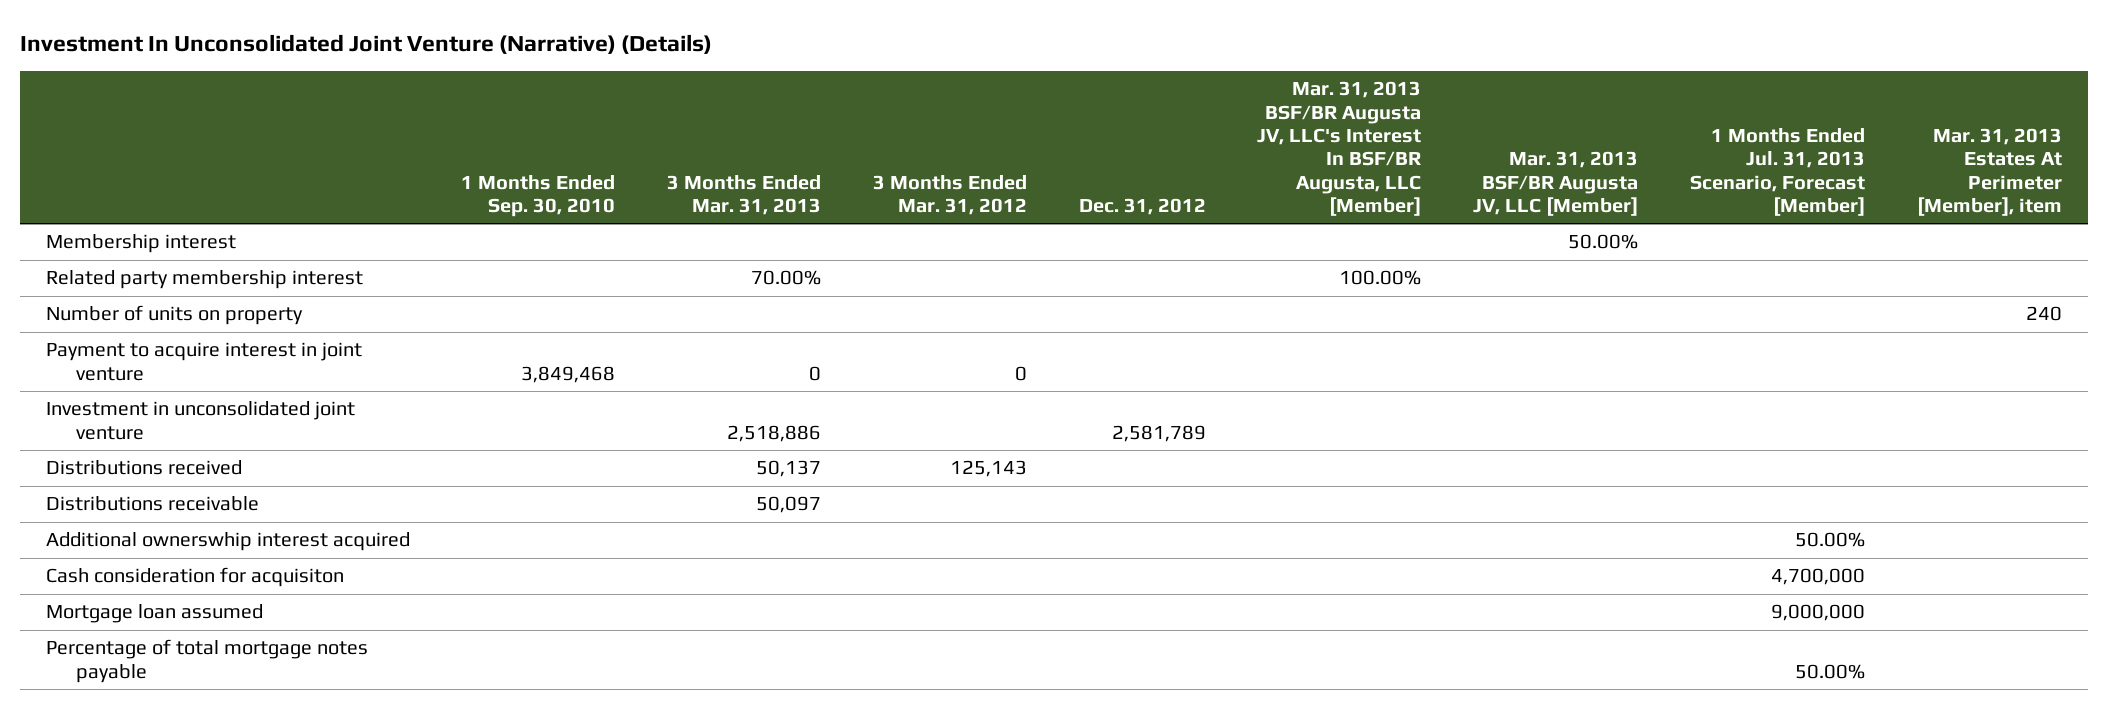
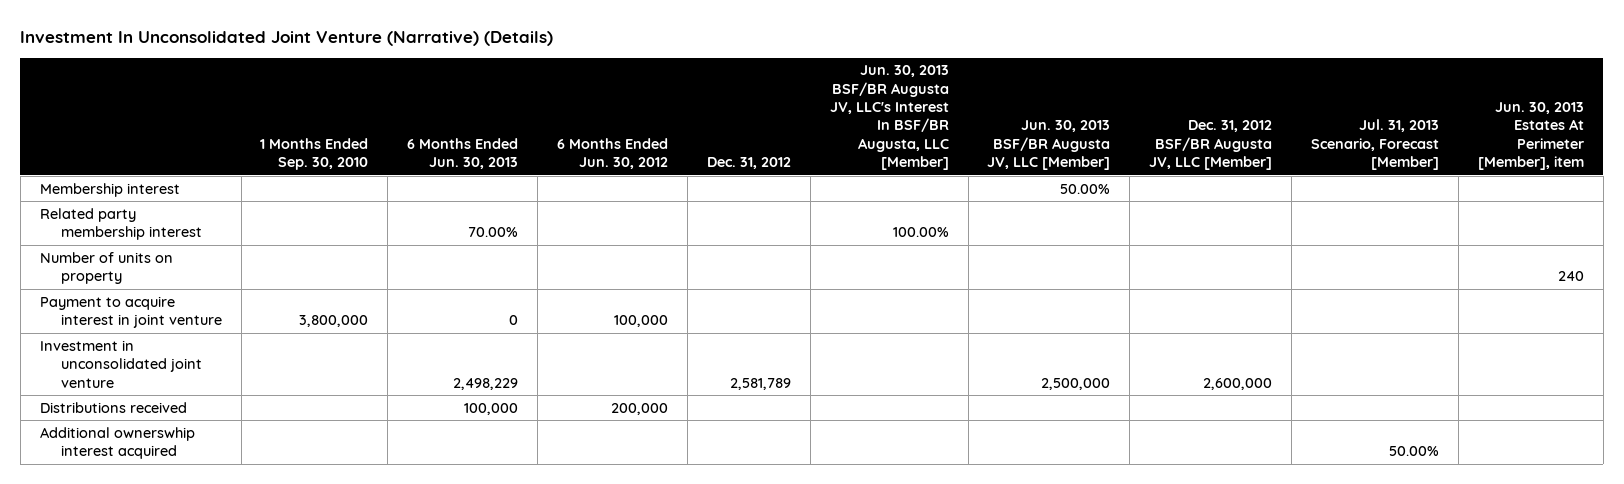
- | 1 Months Ended Sep. 30, 2010 | 3 Months Ended Mar. 31, 2013 | 3 Months Ended Mar. 31, 2012 | Dec. 31, 2012 | Mar. 31, 2013 BSF/BR Augusta JV, LLC's Interest In BSF/BR Augusta, LLC [Member] | Mar. 31, 2013 BSF/BR Augusta JV, LLC [Member] | 1 Months Ended Jul. 31, 2013 Scenario, Forecast [Member] | Mar. 31, 2013 Estates At Perimeter [Member], item
+ | 1 Months Ended Sep. 30, 2010 | 6 Months Ended Jun. 30, 2013 | 6 Months Ended Jun. 30, 2012 | Dec. 31, 2012 | Jun. 30, 2013 BSF/BR Augusta JV, LLC's Interest In BSF/BR Augusta, LLC [Member] | Jun. 30, 2013 BSF/BR Augusta JV, LLC [Member] | Dec. 31, 2012 BSF/BR Augusta JV, LLC [Member] | Jul. 31, 2013 Scenario, Forecast [Member] | Jun. 30, 2013 Estates At Perimeter [Member], item
- Payment to acquire interest in joint venture | 3,849,468 | 0 | 0 | | | | |
+ Payment to acquire interest in joint venture | 3,800,000 | 0 | 100,000 | | | | | |
- Distributions receivable | | 50,097 | | | | | |
- Cash consideration for acquisiton | | | | | | | 4,700,000 |
- Mortgage loan assumed | | | | | | | 9,000,000 |
- Percentage of total mortgage notes payable | | | | | | | 50.00% |

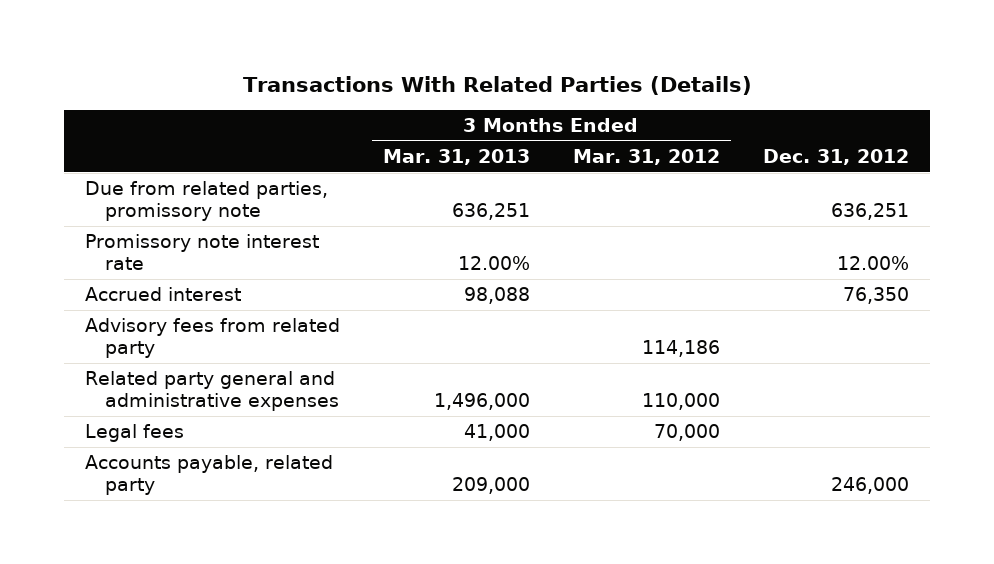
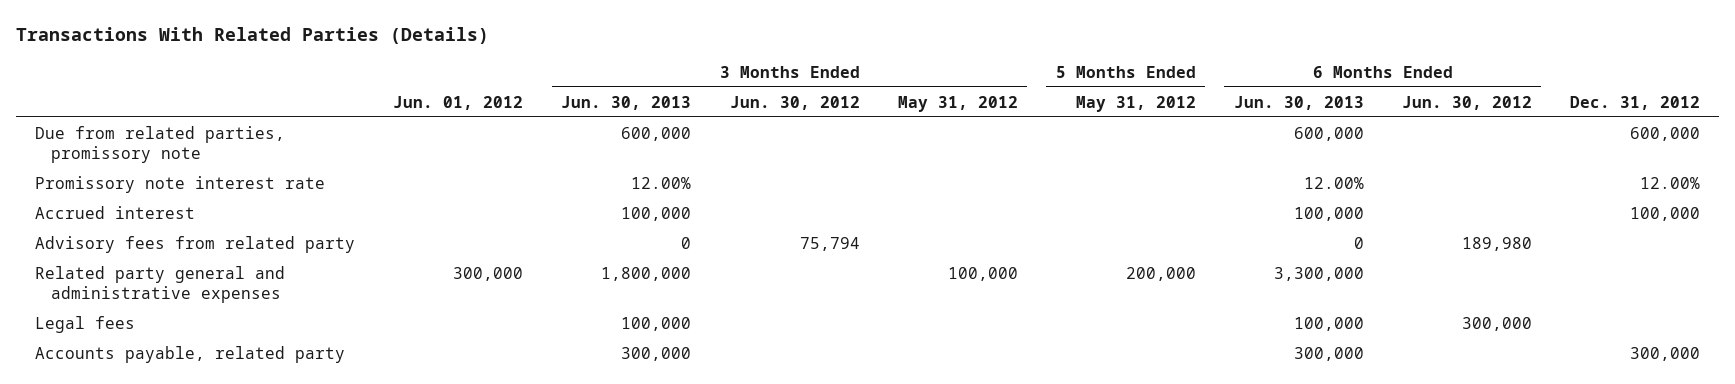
- | 3 Months Ended Mar. 31, 2013 | 3 Months Ended Mar. 31, 2012 | Dec. 31, 2012
+ | Jun. 01, 2012 | 3 Months Ended Jun. 30, 2013 | 3 Months Ended Jun. 30, 2012 | 3 Months Ended May 31, 2012 | 5 Months Ended May 31, 2012 | 6 Months Ended Jun. 30, 2013 | 6 Months Ended Jun. 30, 2012 | Dec. 31, 2012
- Due from related parties, promissory note | 636,251 | | 636,251
+ Due from related parties, promissory note | | 600,000 | | | | 600,000 | | 600,000
- Accrued interest | 98,088 | | 76,350
+ Accrued interest | | 100,000 | | | | 100,000 | | 100,000
- Accounts payable, related party | 209,000 | | 246,000
+ Accounts payable, related party | | 300,000 | | | | 300,000 | | 300,000

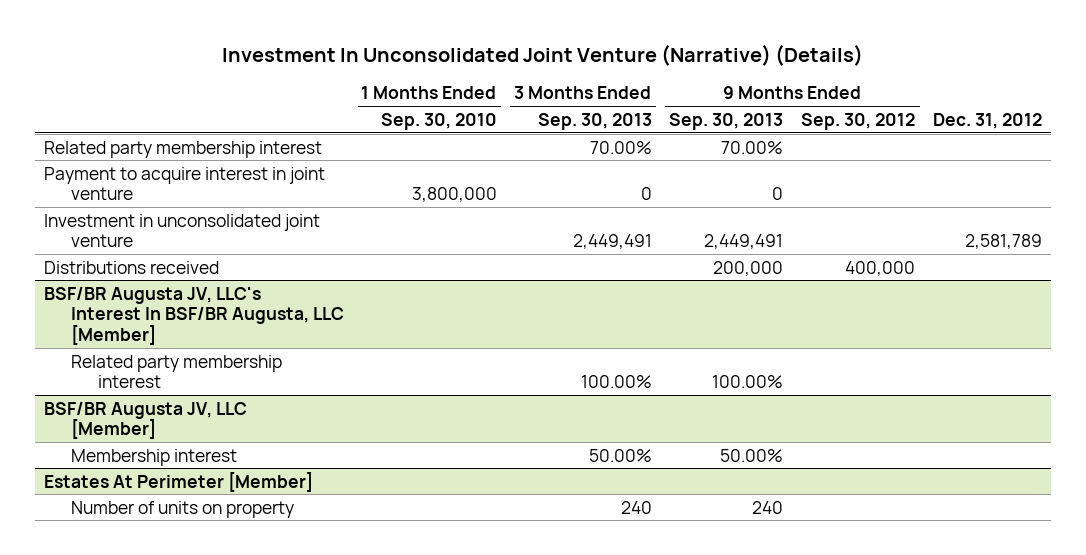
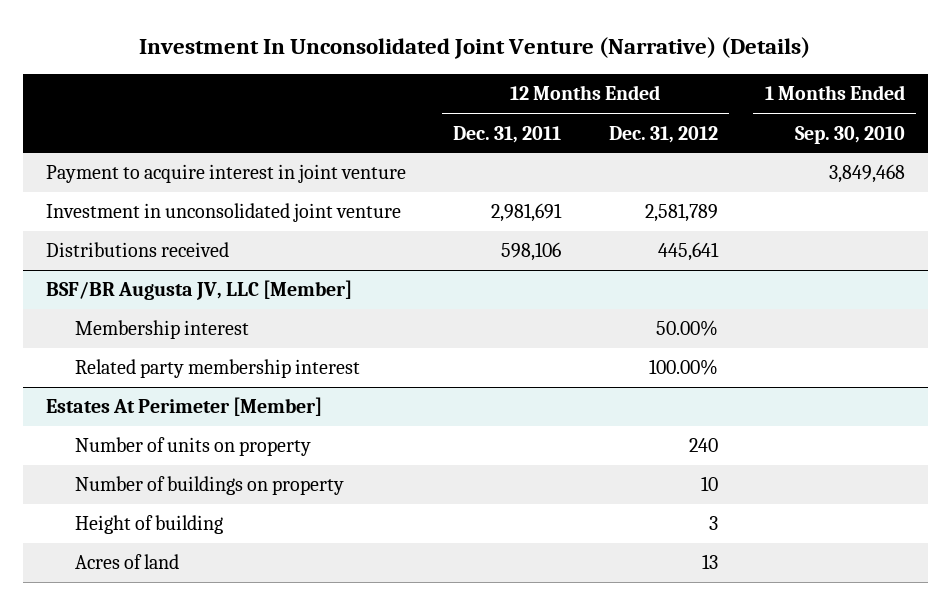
- | 1 Months Ended Sep. 30, 2010 | 3 Months Ended Sep. 30, 2013 | 9 Months Ended Sep. 30, 2013 | 9 Months Ended Sep. 30, 2012 | Dec. 31, 2012
+ | 12 Months Ended Dec. 31, 2011 | 12 Months Ended Dec. 31, 2012 | 1 Months Ended Sep. 30, 2010
- Related party membership interest | | 70.00% | 70.00% | |
- Payment to acquire interest in joint venture | 3,800,000 | 0 | 0 | |
+ Payment to acquire interest in joint venture | | | 3,849,468
- BSF/BR Augusta JV, LLC's Interest In BSF/BR Augusta, LLC [Member]
- Related party membership interest | | 100.00% | 100.00% | |
@ BSF/BR Augusta JV, LLC [Member]
+ Related party membership interest | | 100.00% |
@ Estates At Perimeter [Member]
+ Number of buildings on property | | 10 |
+ Height of building | | 3 |
+ Acres of land | | 13 |

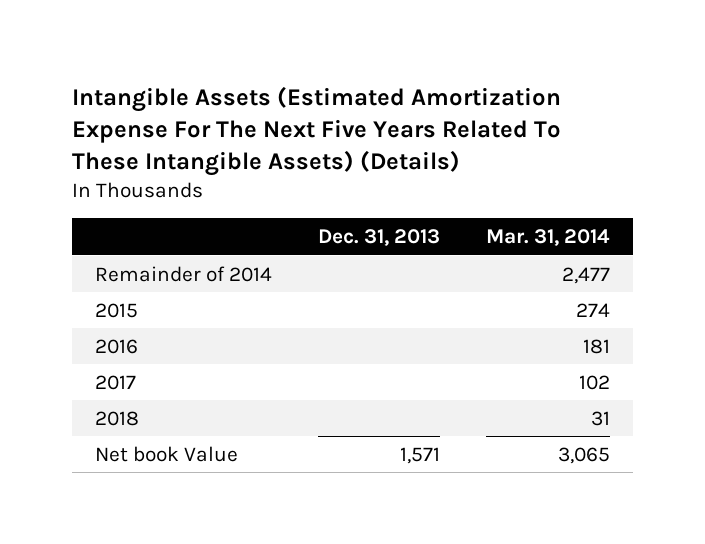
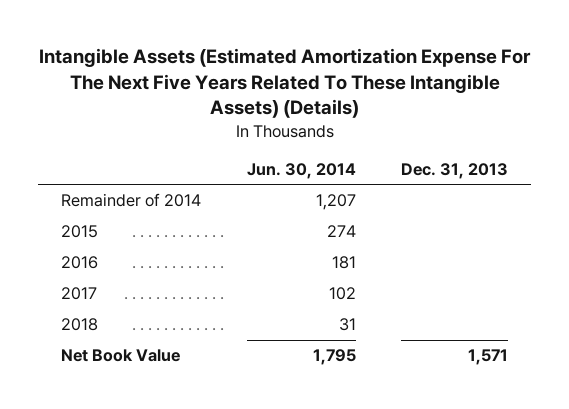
- | Dec. 31, 2013 | Mar. 31, 2014
+ | Jun. 30, 2014 | Dec. 31, 2013
- Net book Value | 1,571 | 3,065
+ Net Book Value | 1,795 | 1,571

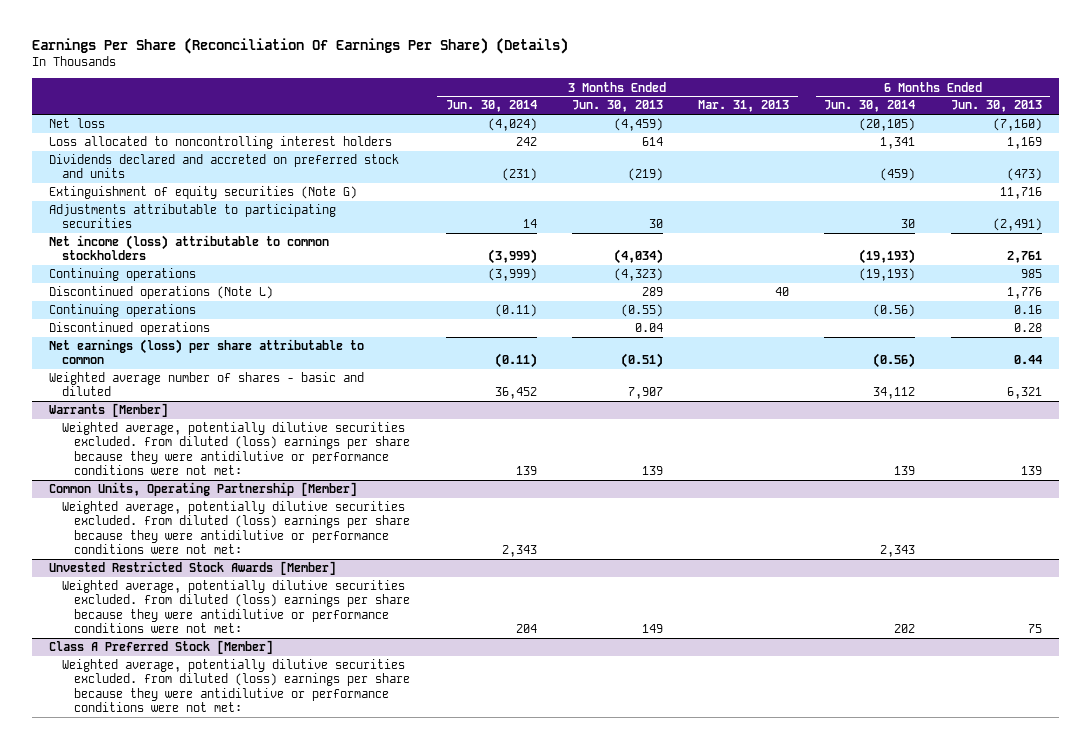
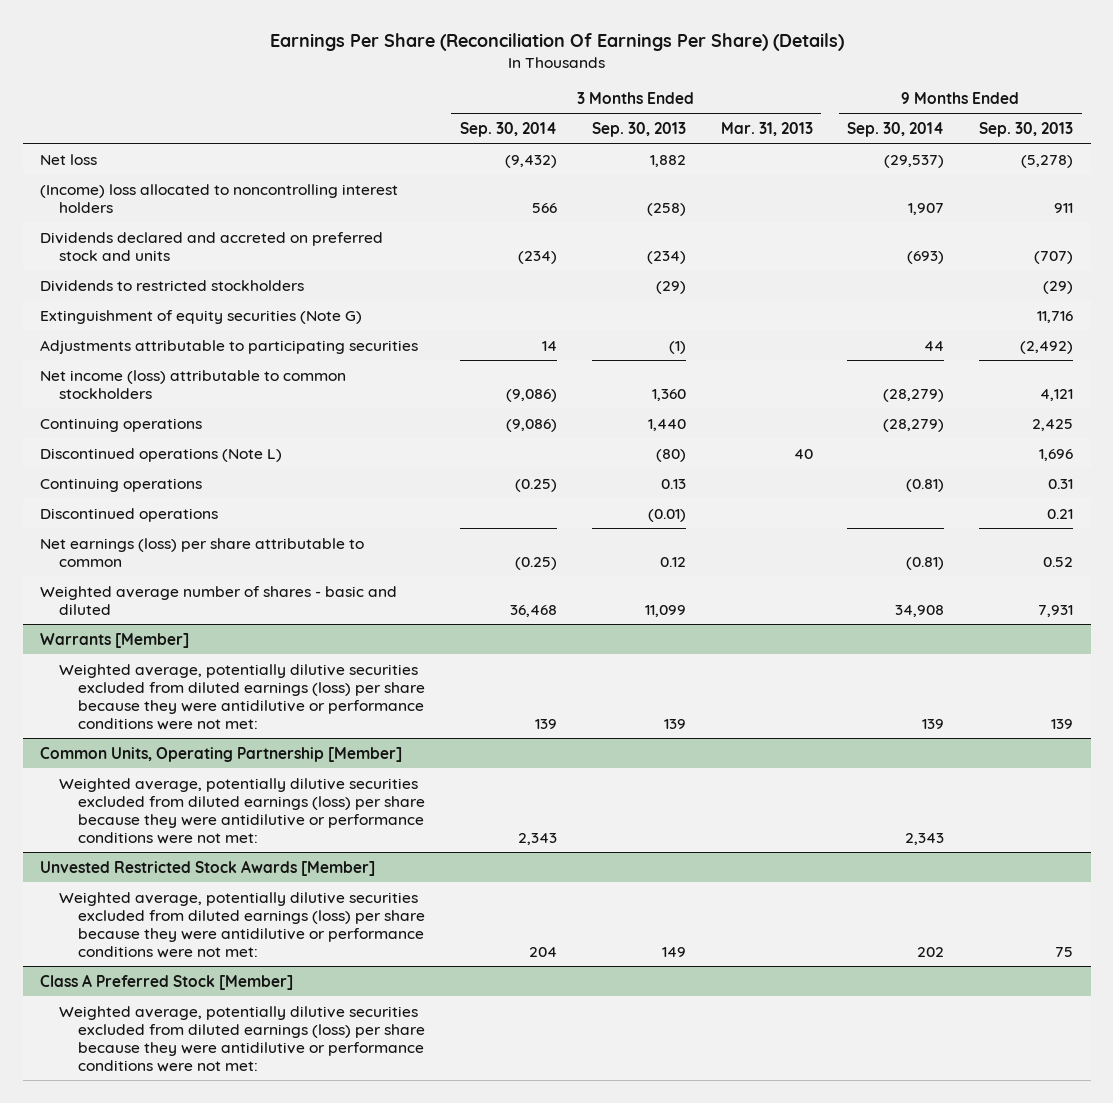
- | 3 Months Ended Jun. 30, 2014 | 3 Months Ended Jun. 30, 2013 | 3 Months Ended Mar. 31, 2013 | 6 Months Ended Jun. 30, 2014 | 6 Months Ended Jun. 30, 2013
+ | 3 Months Ended Sep. 30, 2014 | 3 Months Ended Sep. 30, 2013 | 3 Months Ended Mar. 31, 2013 | 9 Months Ended Sep. 30, 2014 | 9 Months Ended Sep. 30, 2013
- Loss allocated to noncontrolling interest holders | 242 | 614 | | 1,341 | 1,169
+ (Income) loss allocated to noncontrolling interest holders | 566 | (258) | | 1,907 | 911
+ Dividends to restricted stockholders | | (29) | | | (29)
@ Warrants [Member]
- Weighted average, potentially dilutive securities excluded. from diluted (loss) earnings per share because they were antidilutive or performance conditions were not met: | 139 | 139 | | 139 | 139
+ Weighted average, potentially dilutive securities excluded from diluted earnings (loss) per share because they were antidilutive or performance conditions were not met: | 139 | 139 | | 139 | 139
@ Common Units, Operating Partnership [Member]
- Weighted average, potentially dilutive securities excluded. from diluted (loss) earnings per share because they were antidilutive or performance conditions were not met: | 2,343 | | | 2,343 |
+ Weighted average, potentially dilutive securities excluded from diluted earnings (loss) per share because they were antidilutive or performance conditions were not met: | 2,343 | | | 2,343 |
@ Unvested Restricted Stock Awards [Member]
- Weighted average, potentially dilutive securities excluded. from diluted (loss) earnings per share because they were antidilutive or performance conditions were not met: | 204 | 149 | | 202 | 75
+ Weighted average, potentially dilutive securities excluded from diluted earnings (loss) per share because they were antidilutive or performance conditions were not met: | 204 | 149 | | 202 | 75
@ Class A Preferred Stock [Member]
- Weighted average, potentially dilutive securities excluded. from diluted (loss) earnings per share because they were antidilutive or performance conditions were not met:
+ Weighted average, potentially dilutive securities excluded from diluted earnings (loss) per share because they were antidilutive or performance conditions were not met:

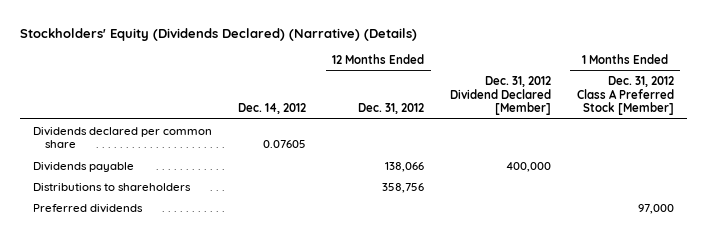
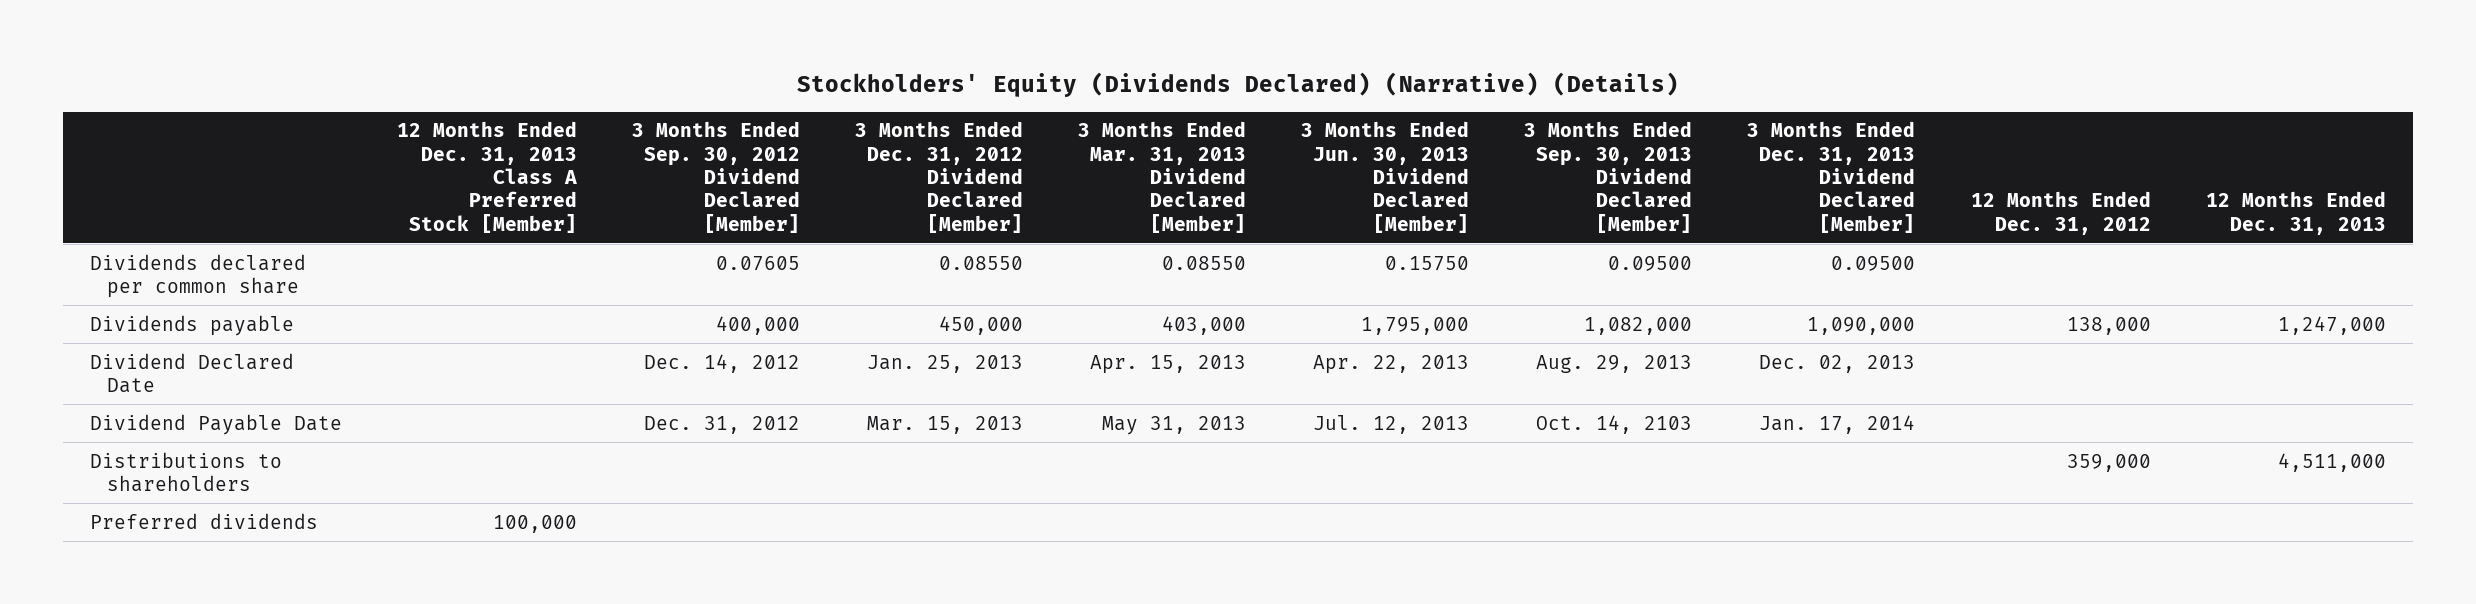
- | Dec. 14, 2012 | 12 Months Ended Dec. 31, 2012 | Dec. 31, 2012 Dividend Declared [Member] | 1 Months Ended Dec. 31, 2012 Class A Preferred Stock [Member]
+ | 12 Months Ended Dec. 31, 2013 Class A Preferred Stock [Member] | 3 Months Ended Sep. 30, 2012 Dividend Declared [Member] | 3 Months Ended Dec. 31, 2012 Dividend Declared [Member] | 3 Months Ended Mar. 31, 2013 Dividend Declared [Member] | 3 Months Ended Jun. 30, 2013 Dividend Declared [Member] | 3 Months Ended Sep. 30, 2013 Dividend Declared [Member] | 3 Months Ended Dec. 31, 2013 Dividend Declared [Member] | 12 Months Ended Dec. 31, 2012 | 12 Months Ended Dec. 31, 2013
- Dividends payable | | 138,066 | 400,000 |
- Distributions to shareholders | | 358,756 | |
+ Dividends payable | | 400,000 | 450,000 | 403,000 | 1,795,000 | 1,082,000 | 1,090,000 | 138,000 | 1,247,000
+ Dividend Declared Date | | Dec. 14, 2012 | Jan. 25, 2013 | Apr. 15, 2013 | Apr. 22, 2013 | Aug. 29, 2013 | Dec. 02, 2013 | |
+ Dividend Payable Date | | Dec. 31, 2012 | Mar. 15, 2013 | May 31, 2013 | Jul. 12, 2013 | Oct. 14, 2103 | Jan. 17, 2014 | |
+ Distributions to shareholders | | | | | | | | 359,000 | 4,511,000

